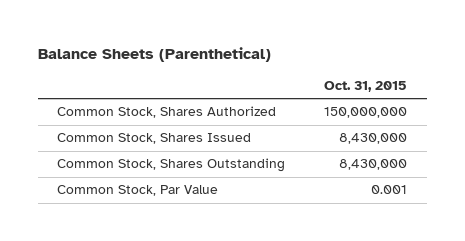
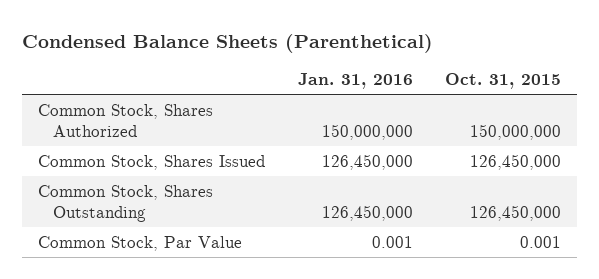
- Balance Sheets (Parenthetical)
+ Condensed Balance Sheets (Parenthetical)
- | Oct. 31, 2015
+ | Jan. 31, 2016 | Oct. 31, 2015
- Common Stock, Shares Issued | 8,430,000
- Common Stock, Shares Outstanding | 8,430,000
+ Common Stock, Shares Issued | 126,450,000 | 126,450,000
+ Common Stock, Shares Outstanding | 126,450,000 | 126,450,000

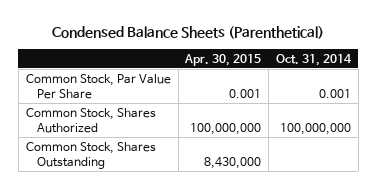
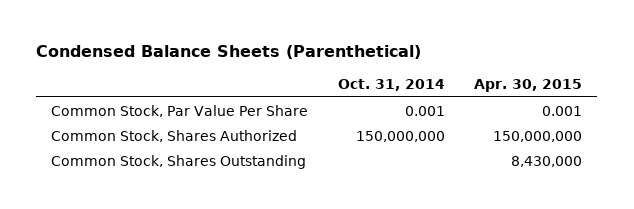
- | Apr. 30, 2015 | Oct. 31, 2014
+ | Oct. 31, 2014 | Apr. 30, 2015
- Common Stock, Shares Authorized | 100,000,000 | 100,000,000
+ Common Stock, Shares Authorized | 150,000,000 | 150,000,000

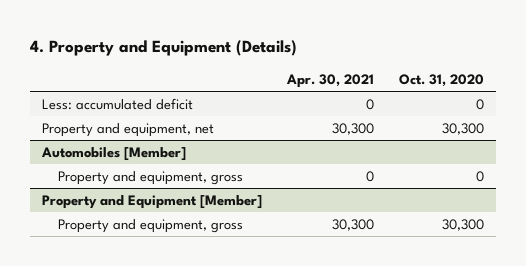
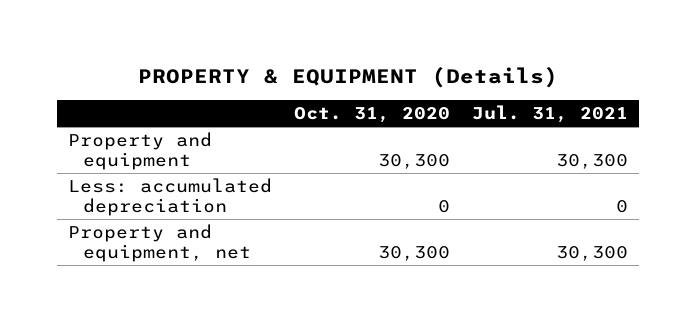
- 4. Property and Equipment (Details)
+ PROPERTY & EQUIPMENT (Details)
- | Apr. 30, 2021 | Oct. 31, 2020
+ | Oct. 31, 2020 | Jul. 31, 2021
- Less: accumulated deficit | 0 | 0
+ Property and equipment | 30,300 | 30,300
+ Less: accumulated depreciation | 0 | 0
- Automobiles [Member]
- Property and equipment, gross | 0 | 0
- Property and Equipment [Member]
- Property and equipment, gross | 30,300 | 30,300

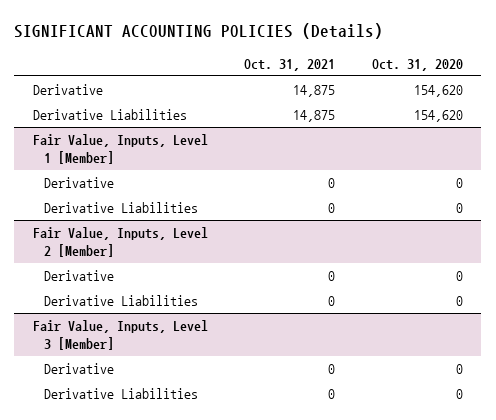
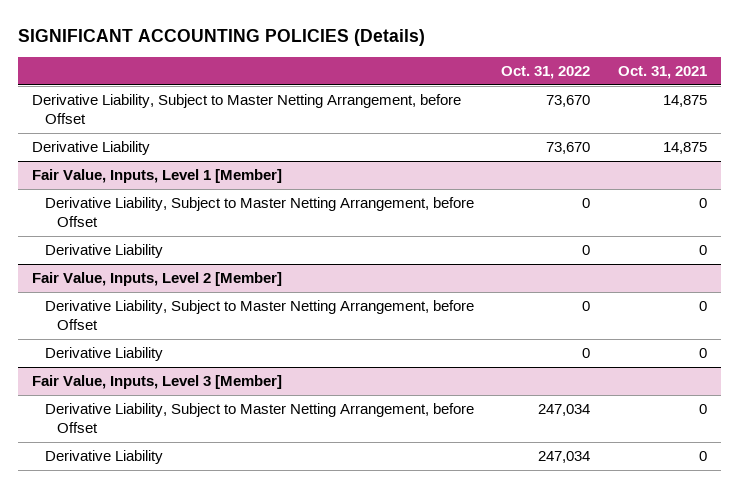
- | Oct. 31, 2021 | Oct. 31, 2020
+ | Oct. 31, 2022 | Oct. 31, 2021
- Derivative | 14,875 | 154,620
- Derivative Liabilities | 14,875 | 154,620
+ Derivative Liability, Subject to Master Netting Arrangement, before Offset | 73,670 | 14,875
+ Derivative Liability | 73,670 | 14,875
@ Fair Value, Inputs, Level 1 [Member]
- Derivative | 0 | 0
- Derivative Liabilities | 0 | 0
+ Derivative Liability, Subject to Master Netting Arrangement, before Offset | 0 | 0
+ Derivative Liability | 0 | 0
@ Fair Value, Inputs, Level 2 [Member]
- Derivative | 0 | 0
- Derivative Liabilities | 0 | 0
+ Derivative Liability, Subject to Master Netting Arrangement, before Offset | 0 | 0
+ Derivative Liability | 0 | 0
@ Fair Value, Inputs, Level 3 [Member]
- Derivative | 0 | 0
- Derivative Liabilities | 0 | 0
+ Derivative Liability, Subject to Master Netting Arrangement, before Offset | 247,034 | 0
+ Derivative Liability | 247,034 | 0

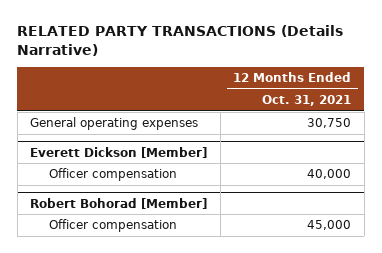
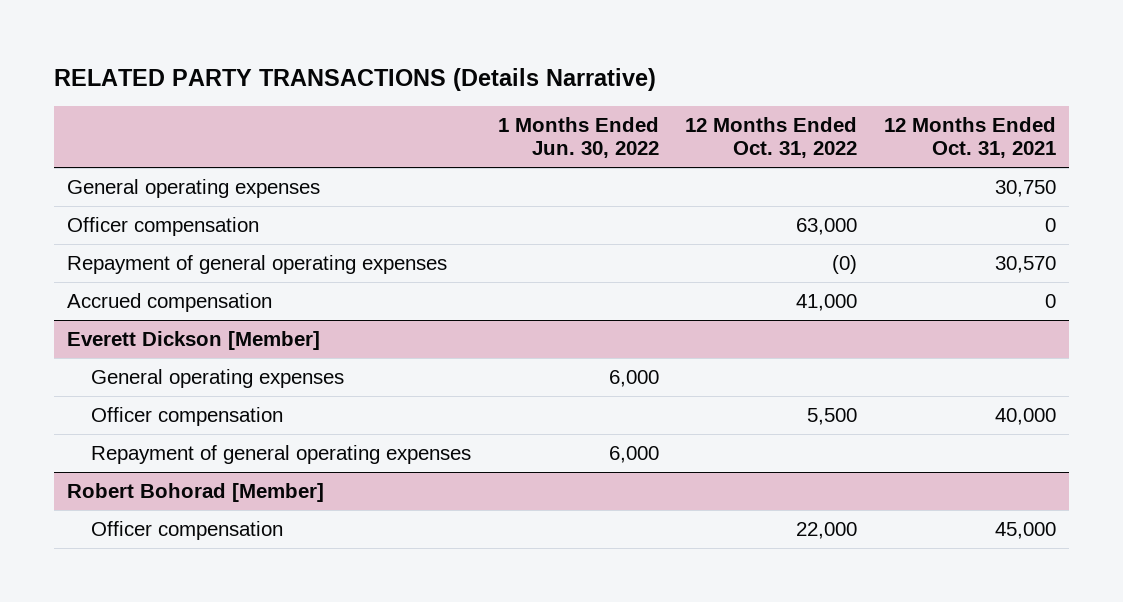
- | 12 Months Ended Oct. 31, 2021
+ | 1 Months Ended Jun. 30, 2022 | 12 Months Ended Oct. 31, 2022 | 12 Months Ended Oct. 31, 2021
+ Officer compensation | | 63,000 | 0
+ Repayment of general operating expenses | | (0) | 30,570
+ Accrued compensation | | 41,000 | 0
@ Everett Dickson [Member]
+ General operating expenses | 6,000 | |
+ Repayment of general operating expenses | 6,000 | |

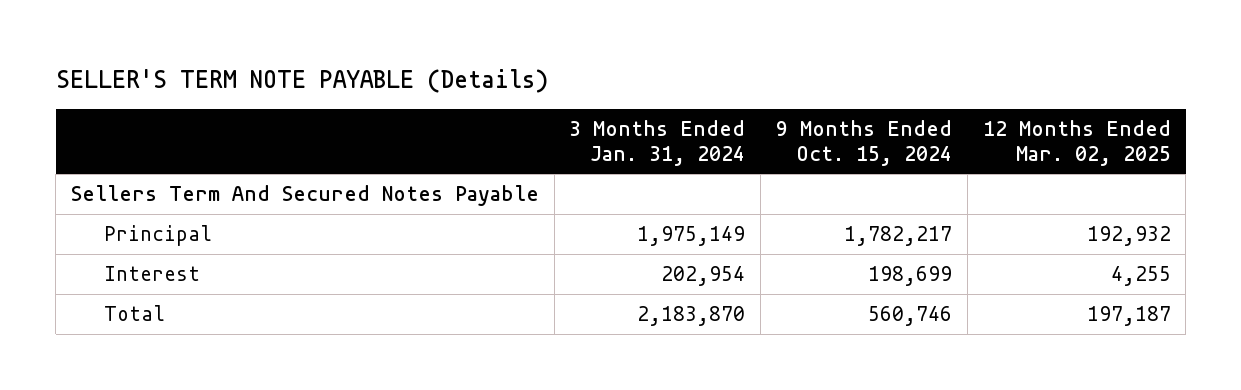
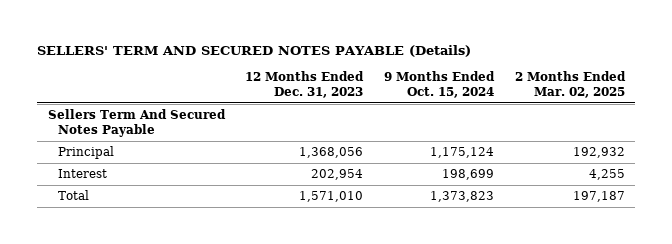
- SELLER'S TERM NOTE PAYABLE (Details)
+ SELLERS' TERM AND SECURED NOTES PAYABLE (Details)
- | 3 Months Ended Jan. 31, 2024 | 9 Months Ended Oct. 15, 2024 | 12 Months Ended Mar. 02, 2025
+ | 12 Months Ended Dec. 31, 2023 | 9 Months Ended Oct. 15, 2024 | 2 Months Ended Mar. 02, 2025
- Principal | 1,975,149 | 1,782,217 | 192,932
+ Principal | 1,368,056 | 1,175,124 | 192,932
- Total | 2,183,870 | 560,746 | 197,187
+ Total | 1,571,010 | 1,373,823 | 197,187

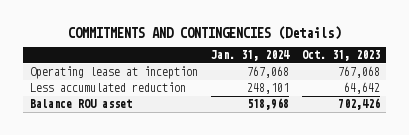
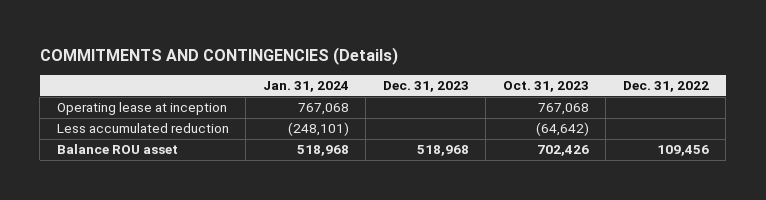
- | Jan. 31, 2024 | Oct. 31, 2023
+ | Jan. 31, 2024 | Dec. 31, 2023 | Oct. 31, 2023 | Dec. 31, 2022
- Less accumulated reduction | 248,101 | 64,642
+ Less accumulated reduction | (248,101) | | (64,642) |

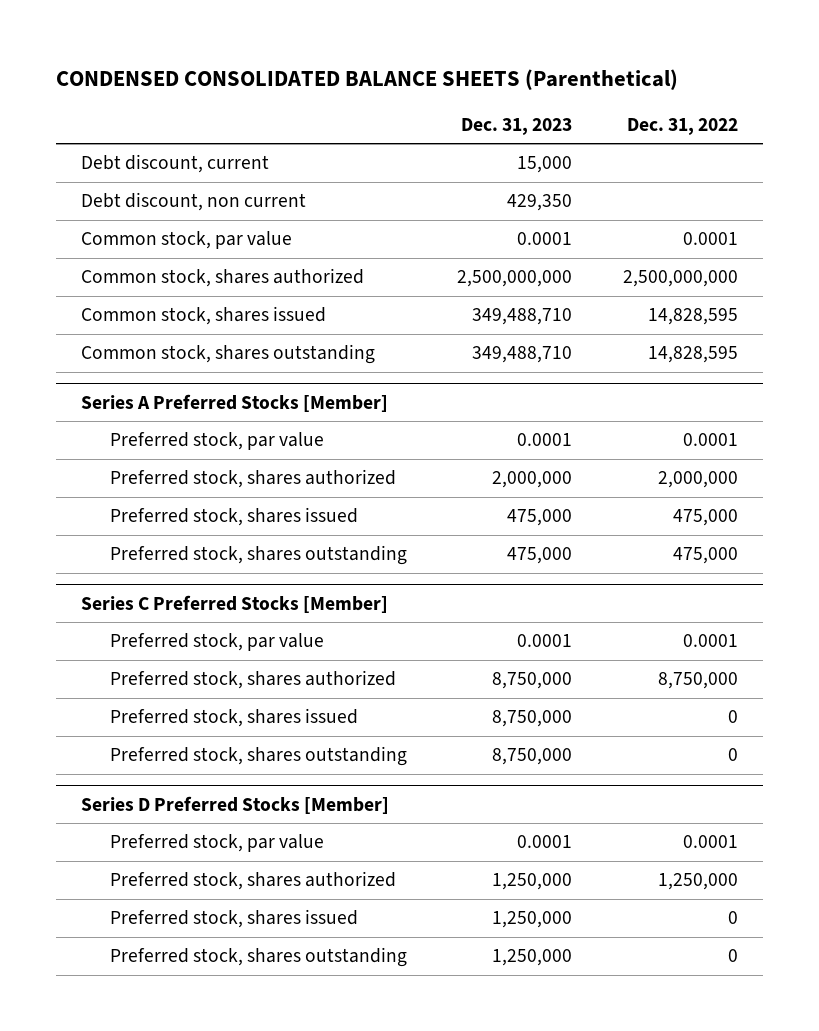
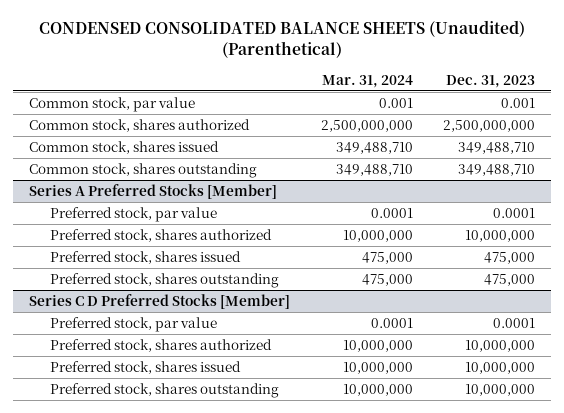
- CONDENSED CONSOLIDATED BALANCE SHEETS (Parenthetical)
+ CONDENSED CONSOLIDATED BALANCE SHEETS (Unaudited) (Parenthetical)
- | Dec. 31, 2023 | Dec. 31, 2022
+ | Mar. 31, 2024 | Dec. 31, 2023
- Debt discount, current | 15,000 |
- Debt discount, non current | 429,350 |
- Common stock, par value | 0.0001 | 0.0001
+ Common stock, par value | 0.001 | 0.001
@ Series A Preferred Stocks [Member]
- Preferred stock, shares authorized | 2,000,000 | 2,000,000
+ Preferred stock, shares authorized | 10,000,000 | 10,000,000
- Series C Preferred Stocks [Member]
- Preferred stock, par value | 0.0001 | 0.0001
- Preferred stock, shares authorized | 8,750,000 | 8,750,000
- Preferred stock, shares issued | 8,750,000 | 0
- Preferred stock, shares outstanding | 8,750,000 | 0
- Series D Preferred Stocks [Member]
+ Series C D Preferred Stocks [Member]
- Preferred stock, shares authorized | 1,250,000 | 1,250,000
- Preferred stock, shares issued | 1,250,000 | 0
- Preferred stock, shares outstanding | 1,250,000 | 0
+ Preferred stock, shares authorized | 10,000,000 | 10,000,000
+ Preferred stock, shares issued | 10,000,000 | 10,000,000
+ Preferred stock, shares outstanding | 10,000,000 | 10,000,000

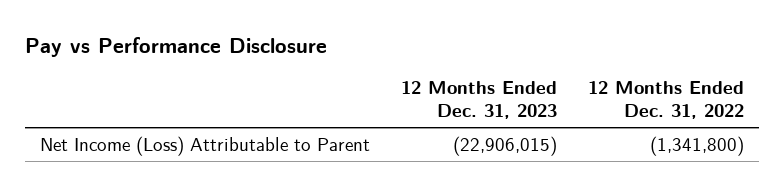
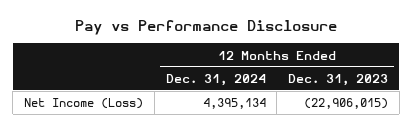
- | 12 Months Ended Dec. 31, 2023 | 12 Months Ended Dec. 31, 2022
+ | 12 Months Ended Dec. 31, 2024 | 12 Months Ended Dec. 31, 2023
- Net Income (Loss) Attributable to Parent | (22,906,015) | (1,341,800)
+ Net Income (Loss) | 4,395,134 | (22,906,015)

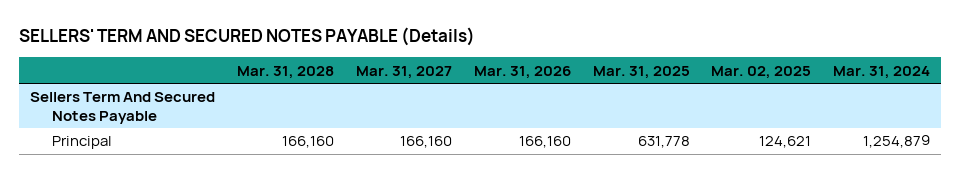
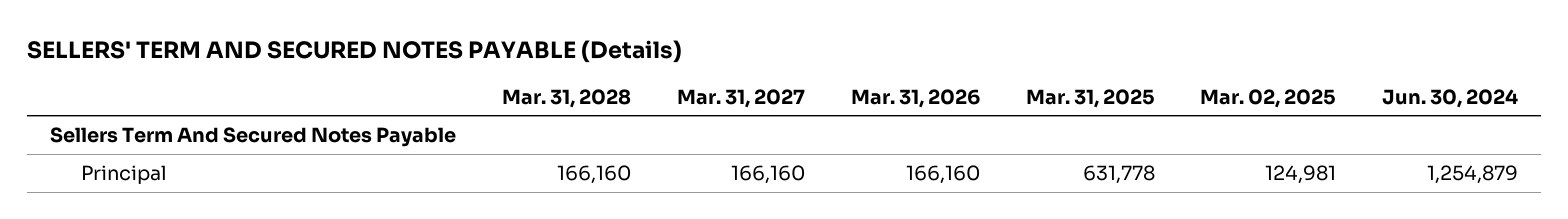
- | Mar. 31, 2028 | Mar. 31, 2027 | Mar. 31, 2026 | Mar. 31, 2025 | Mar. 02, 2025 | Mar. 31, 2024
+ | Mar. 31, 2028 | Mar. 31, 2027 | Mar. 31, 2026 | Mar. 31, 2025 | Mar. 02, 2025 | Jun. 30, 2024
- Principal | 166,160 | 166,160 | 166,160 | 631,778 | 124,621 | 1,254,879
+ Principal | 166,160 | 166,160 | 166,160 | 631,778 | 124,981 | 1,254,879

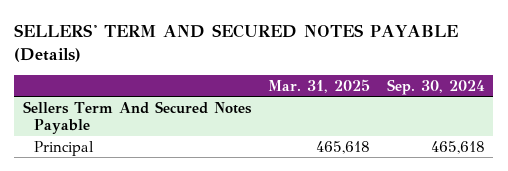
- | Mar. 31, 2028 | Mar. 31, 2027 | Mar. 31, 2026 | Mar. 31, 2025 | Mar. 02, 2025 | Jun. 30, 2024
+ | Mar. 31, 2025 | Sep. 30, 2024
- Principal | 166,160 | 166,160 | 166,160 | 631,778 | 124,981 | 1,254,879
+ Principal | 465,618 | 465,618

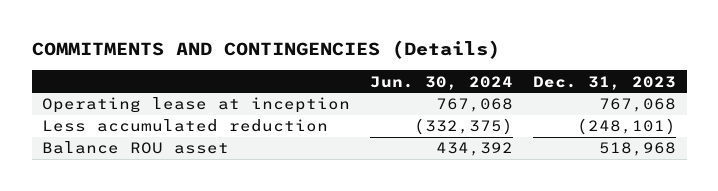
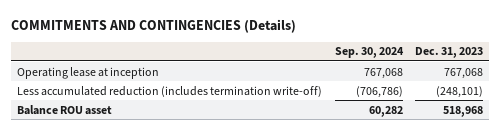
- | Jun. 30, 2024 | Dec. 31, 2023
+ | Sep. 30, 2024 | Dec. 31, 2023
- Less accumulated reduction | (332,375) | (248,101)
+ Less accumulated reduction (includes termination write-off) | (706,786) | (248,101)

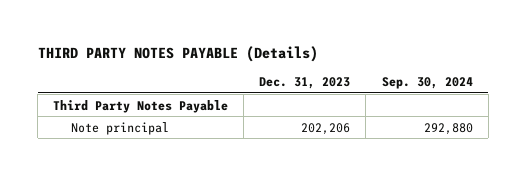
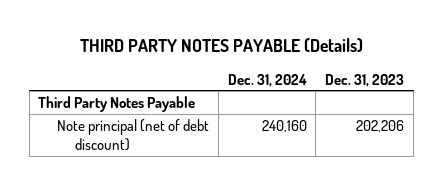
- | Dec. 31, 2023 | Sep. 30, 2024
+ | Dec. 31, 2024 | Dec. 31, 2023
- Note principal | 202,206 | 292,880
+ Note principal (net of debt discount) | 240,160 | 202,206

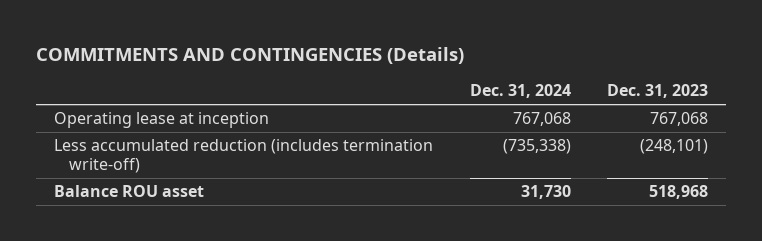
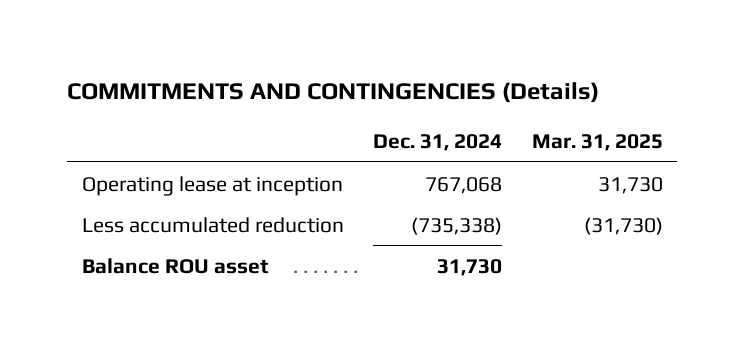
- | Dec. 31, 2024 | Dec. 31, 2023
+ | Dec. 31, 2024 | Mar. 31, 2025
- Less accumulated reduction (includes termination write-off) | (735,338) | (248,101)
+ Less accumulated reduction | (735,338) | (31,730)

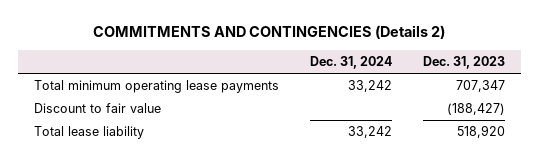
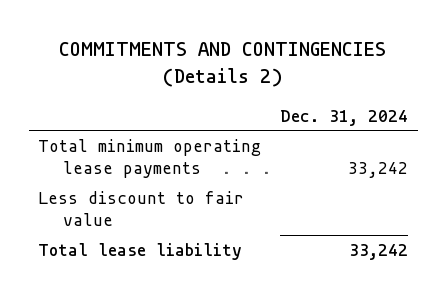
- | Dec. 31, 2024 | Dec. 31, 2023
+ | Dec. 31, 2024
- Discount to fair value | | (188,427)
+ Less discount to fair value

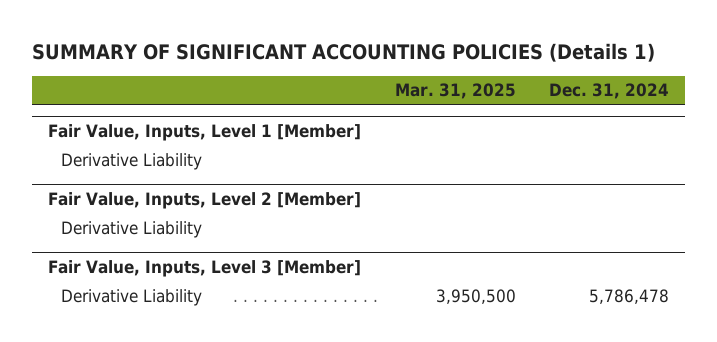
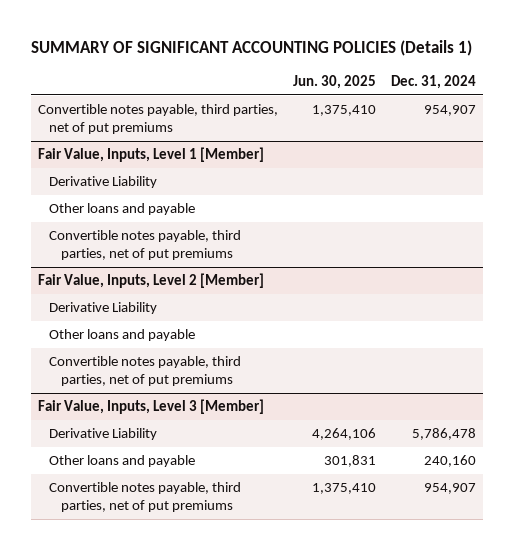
- | Mar. 31, 2025 | Dec. 31, 2024
+ | Jun. 30, 2025 | Dec. 31, 2024
+ Convertible notes payable, third parties, net of put premiums | 1,375,410 | 954,907
@ Fair Value, Inputs, Level 1 [Member]
+ Other loans and payable
+ Convertible notes payable, third parties, net of put premiums
@ Fair Value, Inputs, Level 2 [Member]
+ Other loans and payable
+ Convertible notes payable, third parties, net of put premiums
@ Fair Value, Inputs, Level 3 [Member]
+ Other loans and payable | 301,831 | 240,160
+ Convertible notes payable, third parties, net of put premiums | 1,375,410 | 954,907

